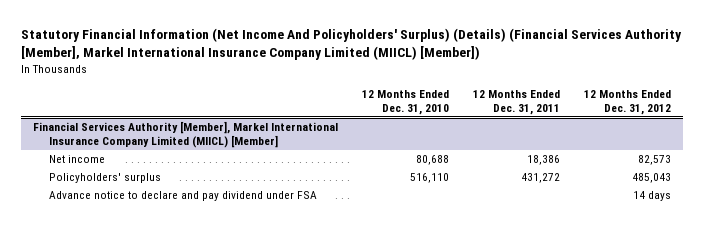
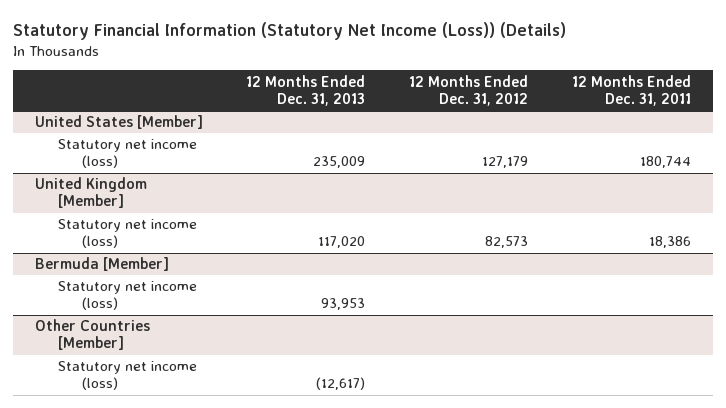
- Statutory Financial Information (Net Income And Policyholders' Surplus) (Details) (Financial Services Authority [Member], Markel International Insurance Company Limited (MIICL) [Member])
+ Statutory Financial Information (Statutory Net Income (Loss)) (Details)
- | 12 Months Ended Dec. 31, 2010 | 12 Months Ended Dec. 31, 2011 | 12 Months Ended Dec. 31, 2012
+ | 12 Months Ended Dec. 31, 2013 | 12 Months Ended Dec. 31, 2012 | 12 Months Ended Dec. 31, 2011
- Financial Services Authority [Member], Markel International Insurance Company Limited (MIICL) [Member]
- Net income | 80,688 | 18,386 | 82,573
- Policyholders' surplus | 516,110 | 431,272 | 485,043
- Advance notice to declare and pay dividend under FSA | | | 14 days
+ United States [Member]
+ Statutory net income (loss) | 235,009 | 127,179 | 180,744
+ United Kingdom [Member]
+ Statutory net income (loss) | 117,020 | 82,573 | 18,386
+ Bermuda [Member]
+ Statutory net income (loss) | 93,953 | |
+ Other Countries [Member]
+ Statutory net income (loss) | (12,617) | |

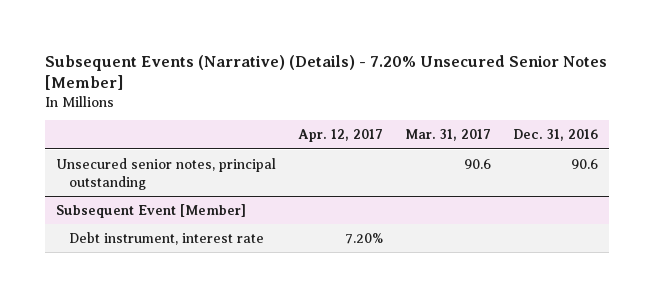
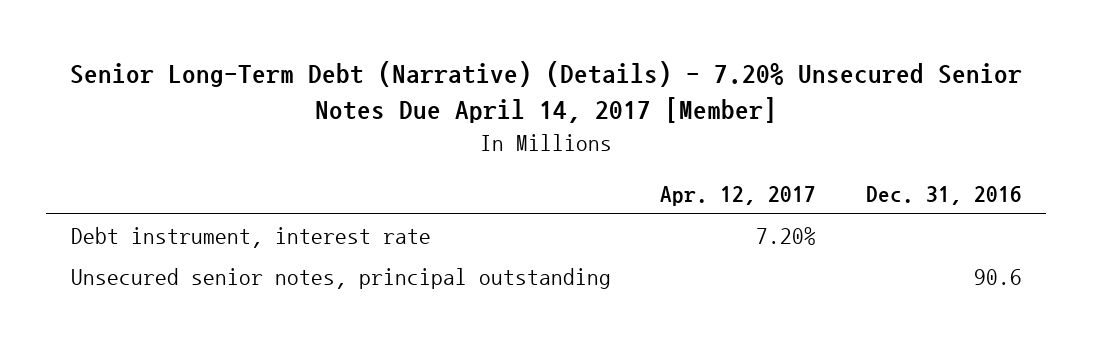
- Subsequent Events (Narrative) (Details) - 7.20% Unsecured Senior Notes [Member]
+ Senior Long-Term Debt (Narrative) (Details) - 7.20% Unsecured Senior Notes Due April 14, 2017 [Member]
- | Apr. 12, 2017 | Mar. 31, 2017 | Dec. 31, 2016
+ | Apr. 12, 2017 | Dec. 31, 2016
+ Debt instrument, interest rate | 7.20% |
- Subsequent Event [Member]
- Debt instrument, interest rate | 7.20% | |

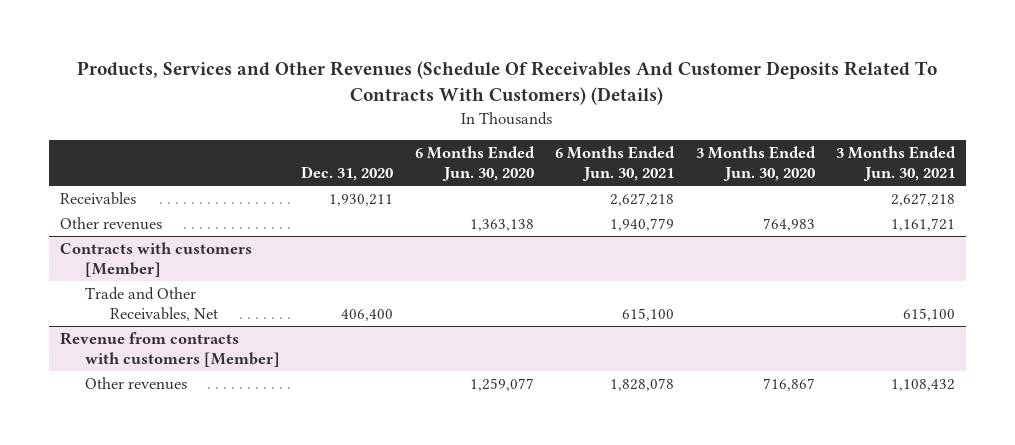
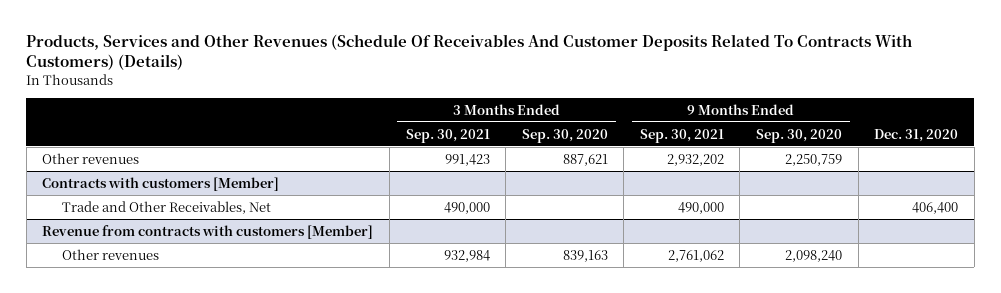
- | Dec. 31, 2020 | 6 Months Ended Jun. 30, 2020 | 6 Months Ended Jun. 30, 2021 | 3 Months Ended Jun. 30, 2020 | 3 Months Ended Jun. 30, 2021
+ | 3 Months Ended Sep. 30, 2021 | 3 Months Ended Sep. 30, 2020 | 9 Months Ended Sep. 30, 2021 | 9 Months Ended Sep. 30, 2020 | Dec. 31, 2020
- Receivables | 1,930,211 | | 2,627,218 | | 2,627,218

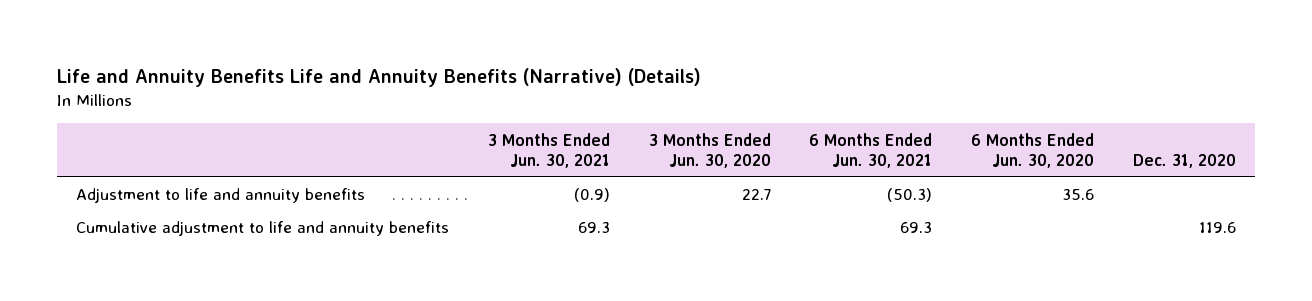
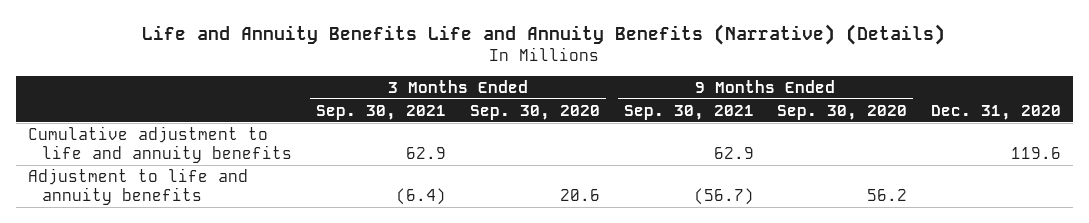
- | 3 Months Ended Jun. 30, 2021 | 3 Months Ended Jun. 30, 2020 | 6 Months Ended Jun. 30, 2021 | 6 Months Ended Jun. 30, 2020 | Dec. 31, 2020
+ | 3 Months Ended Sep. 30, 2021 | 3 Months Ended Sep. 30, 2020 | 9 Months Ended Sep. 30, 2021 | 9 Months Ended Sep. 30, 2020 | Dec. 31, 2020
moved down: Adjustment to life and annuity benefits | (6.4) | 20.6 | (56.7) | 56.2 |

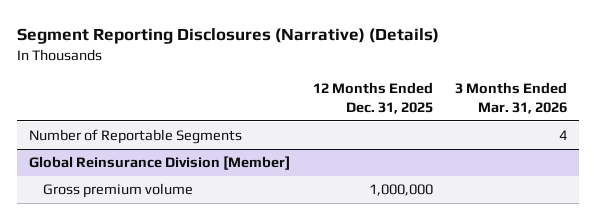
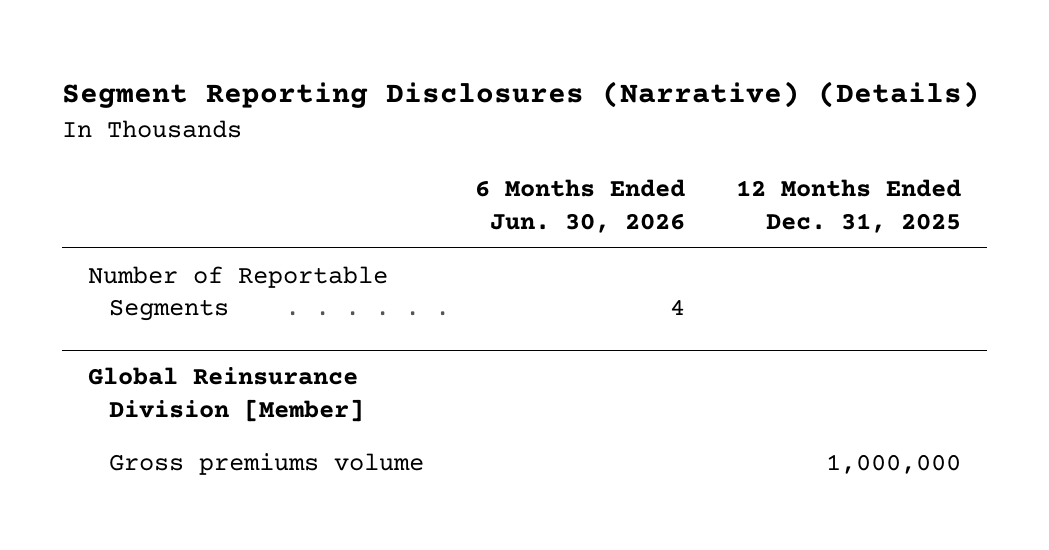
- | 12 Months Ended Dec. 31, 2025 | 3 Months Ended Mar. 31, 2026
+ | 6 Months Ended Jun. 30, 2026 | 12 Months Ended Dec. 31, 2025
@ Global Reinsurance Division [Member]
- Gross premium volume | 1,000,000 |
+ Gross premiums volume | | 1,000,000

